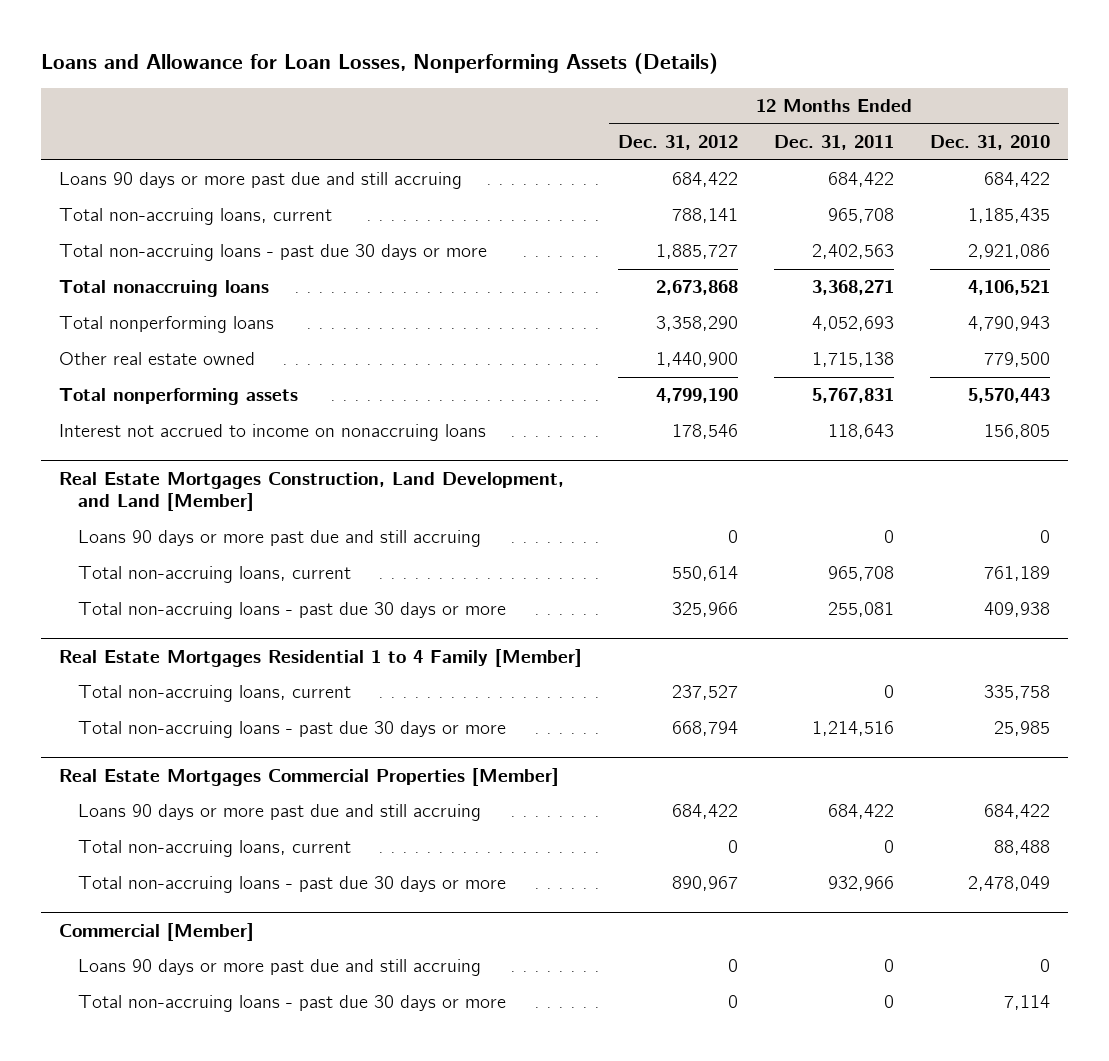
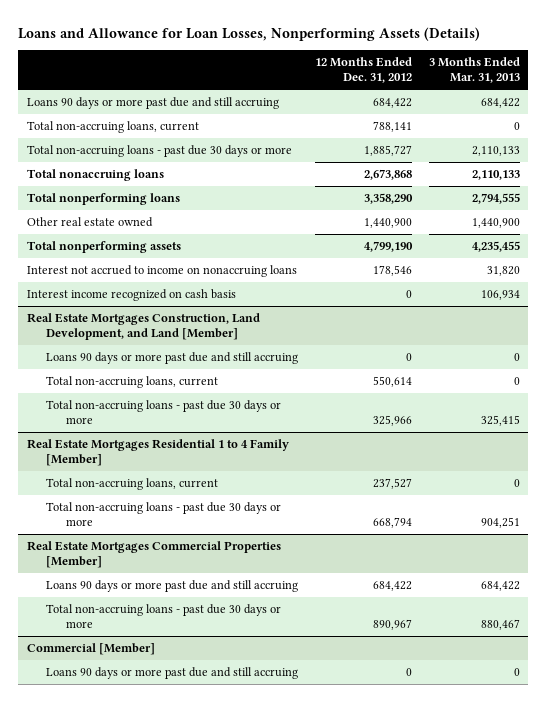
- | 12 Months Ended Dec. 31, 2012 | 12 Months Ended Dec. 31, 2011 | 12 Months Ended Dec. 31, 2010
+ | 12 Months Ended Dec. 31, 2012 | 3 Months Ended Mar. 31, 2013
+ Interest income recognized on cash basis | 0 | 106,934
@ Real Estate Mortgages Commercial Properties [Member]
- Total non-accruing loans, current | 0 | 0 | 88,488
@ Commercial [Member]
- Total non-accruing loans - past due 30 days or more | 0 | 0 | 7,114

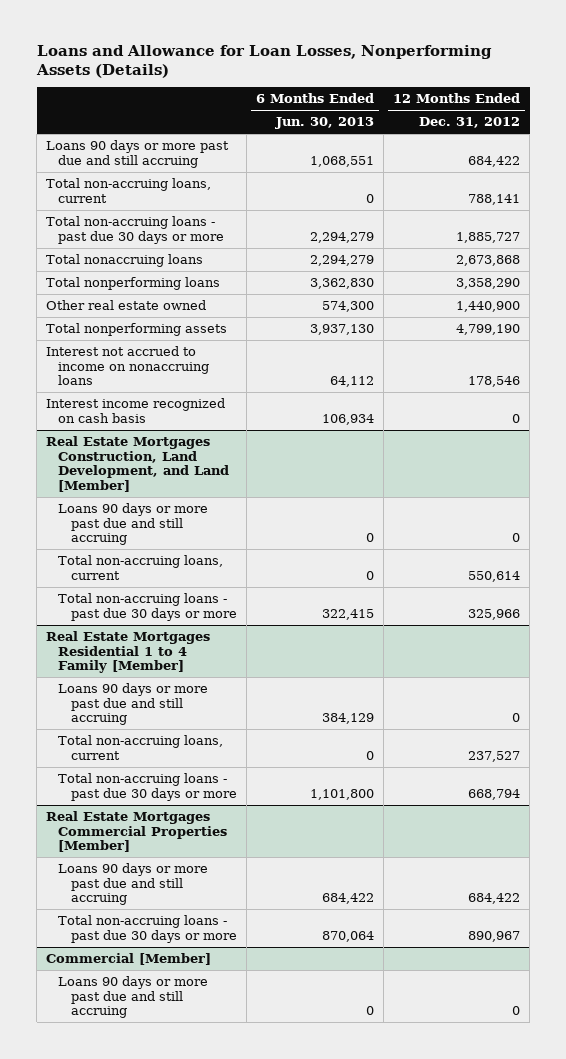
- | 12 Months Ended Dec. 31, 2012 | 3 Months Ended Mar. 31, 2013
+ | 6 Months Ended Jun. 30, 2013 | 12 Months Ended Dec. 31, 2012
@ Real Estate Mortgages Residential 1 to 4 Family [Member]
+ Loans 90 days or more past due and still accruing | 384,129 | 0

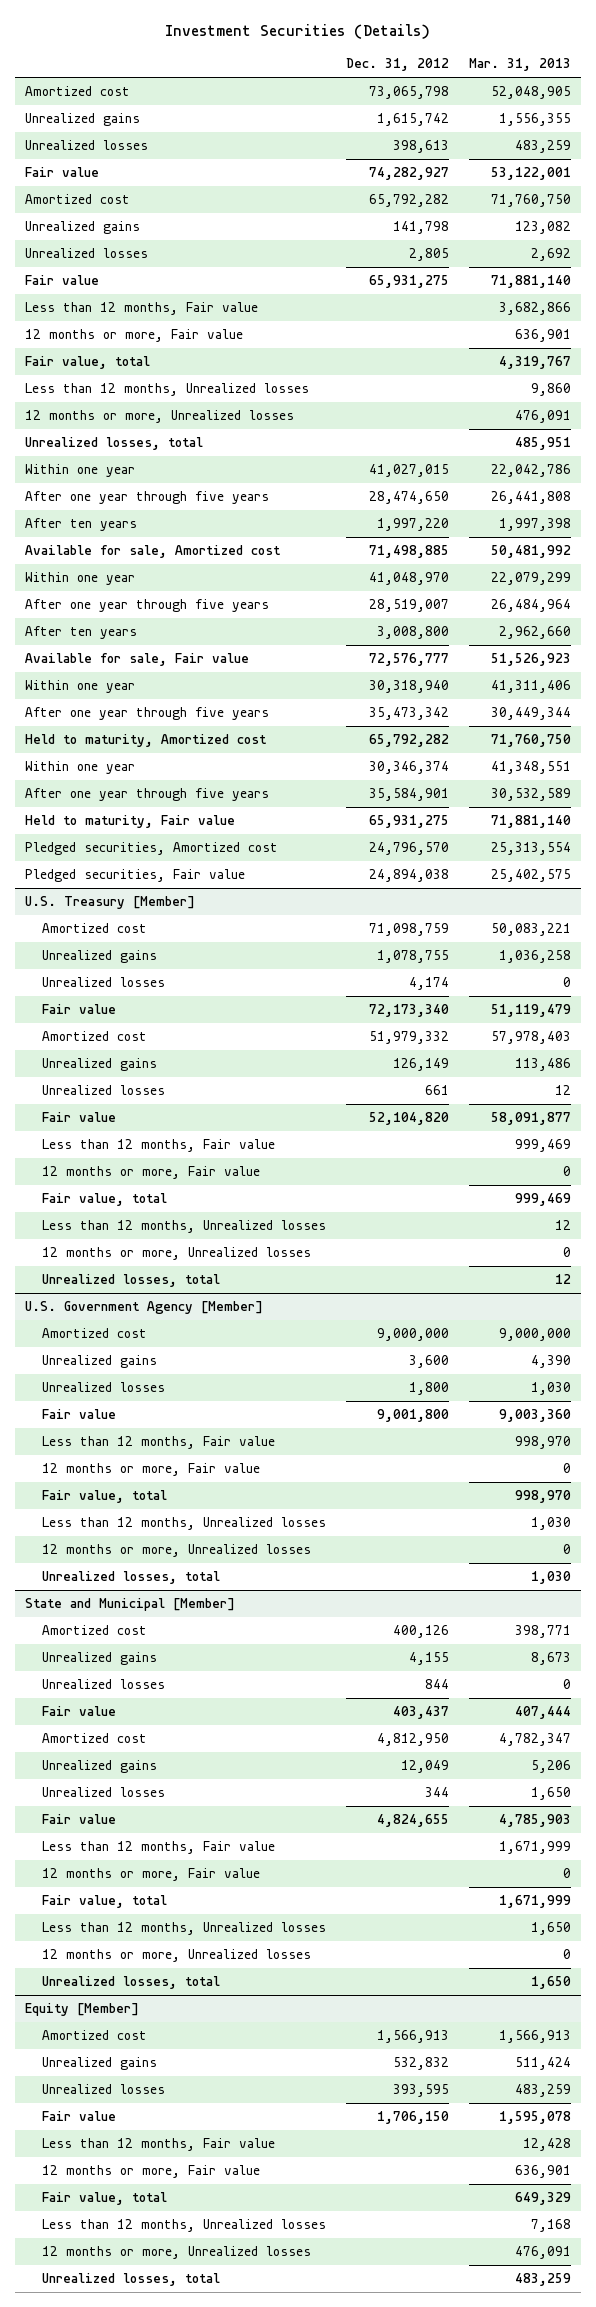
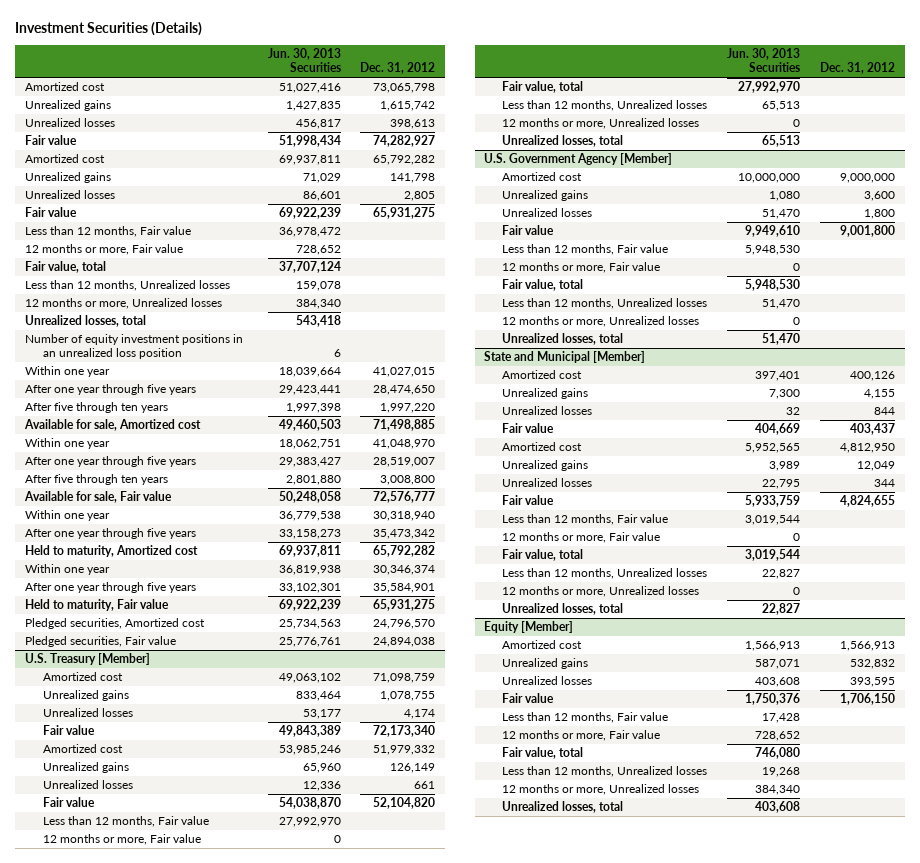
- | Dec. 31, 2012 | Mar. 31, 2013
+ | Jun. 30, 2013 Securities | Dec. 31, 2012
+ Number of equity investment positions in an unrealized loss position | 6 |
- After ten years | 1,997,220 | 1,997,398
+ After five through ten years | 1,997,398 | 1,997,220
- After ten years | 3,008,800 | 2,962,660
+ After five through ten years | 2,801,880 | 3,008,800

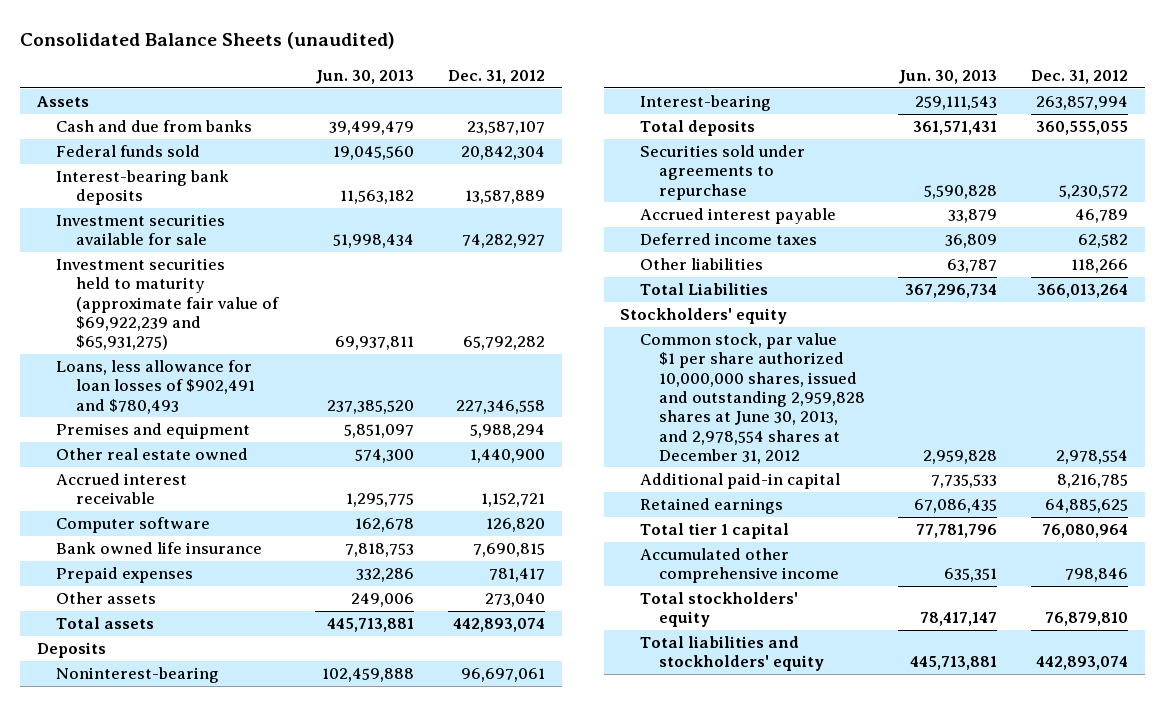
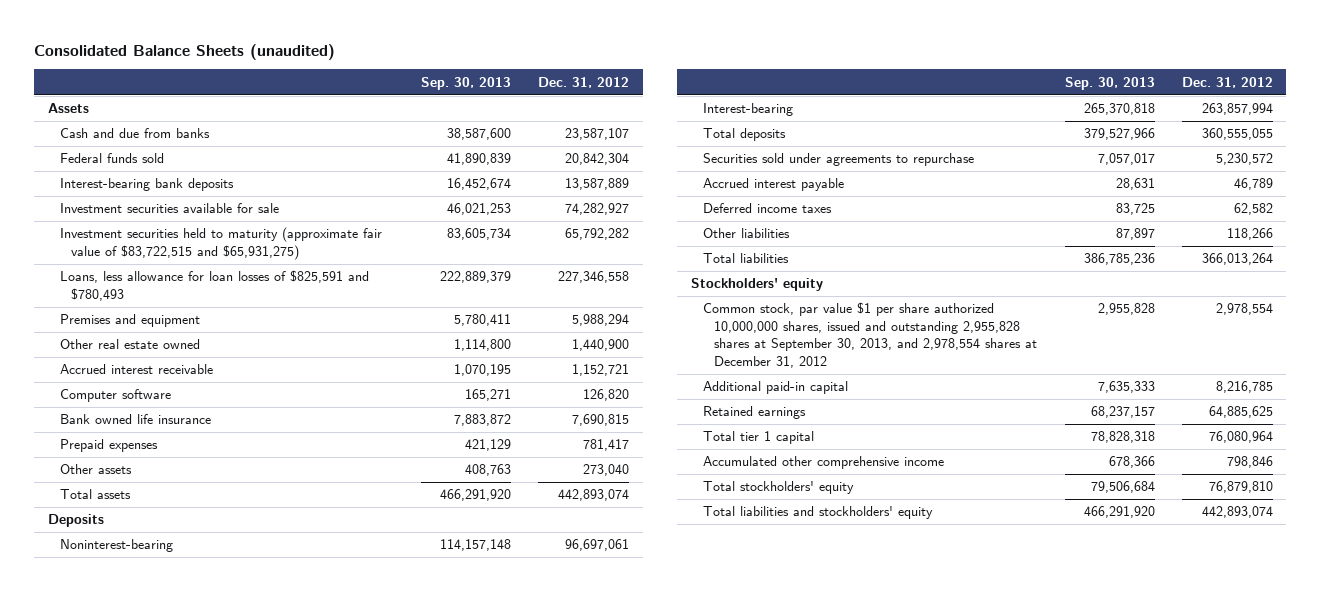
- | Jun. 30, 2013 | Dec. 31, 2012
+ | Sep. 30, 2013 | Dec. 31, 2012
- Investment securities held to maturity (approximate fair value of $69,922,239 and $65,931,275) | 69,937,811 | 65,792,282
- Loans, less allowance for loan losses of $902,491 and $780,493 | 237,385,520 | 227,346,558
+ Investment securities held to maturity (approximate fair value of $83,722,515 and $65,931,275) | 83,605,734 | 65,792,282
+ Loans, less allowance for loan losses of $825,591 and $780,493 | 222,889,379 | 227,346,558
- Total Liabilities | 367,296,734 | 366,013,264
+ Total liabilities | 386,785,236 | 366,013,264
- Common stock, par value $1 per share authorized 10,000,000 shares, issued and outstanding 2,959,828 shares at June 30, 2013, and 2,978,554 shares at December 31, 2012 | 2,959,828 | 2,978,554
+ Common stock, par value $1 per share authorized 10,000,000 shares, issued and outstanding 2,955,828 shares at September 30, 2013, and 2,978,554 shares at December 31, 2012 | 2,955,828 | 2,978,554

